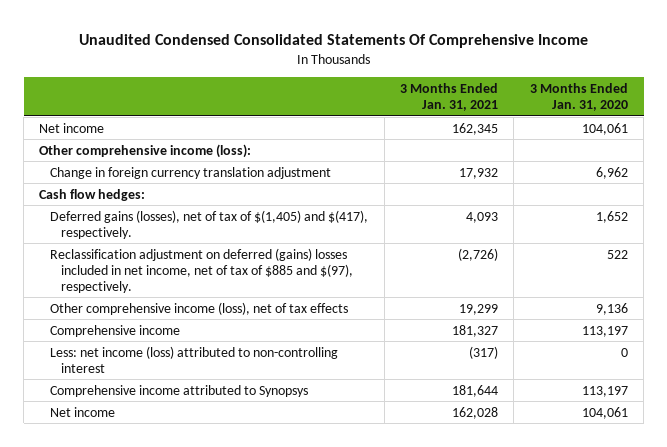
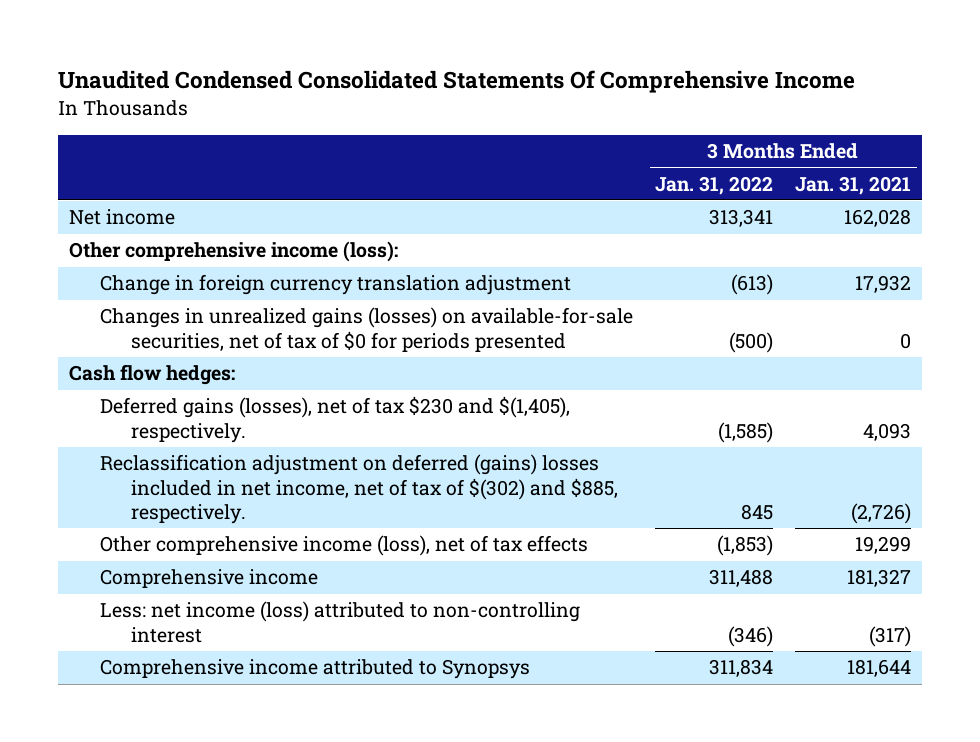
- | 3 Months Ended Jan. 31, 2021 | 3 Months Ended Jan. 31, 2020
+ | 3 Months Ended Jan. 31, 2022 | 3 Months Ended Jan. 31, 2021
- Net income | 162,345 | 104,061
moved up: Net income | 313,341 | 162,028
+ Changes in unrealized gains (losses) on available-for-sale securities, net of tax of $0 for periods presented | (500) | 0
- Deferred gains (losses), net of tax of $(1,405) and $(417), respectively. | 4,093 | 1,652
- Reclassification adjustment on deferred (gains) losses included in net income, net of tax of $885 and $(97), respectively. | (2,726) | 522
+ Deferred gains (losses), net of tax $230 and $(1,405), respectively. | (1,585) | 4,093
+ Reclassification adjustment on deferred (gains) losses included in net income, net of tax of $(302) and $885, respectively. | 845 | (2,726)

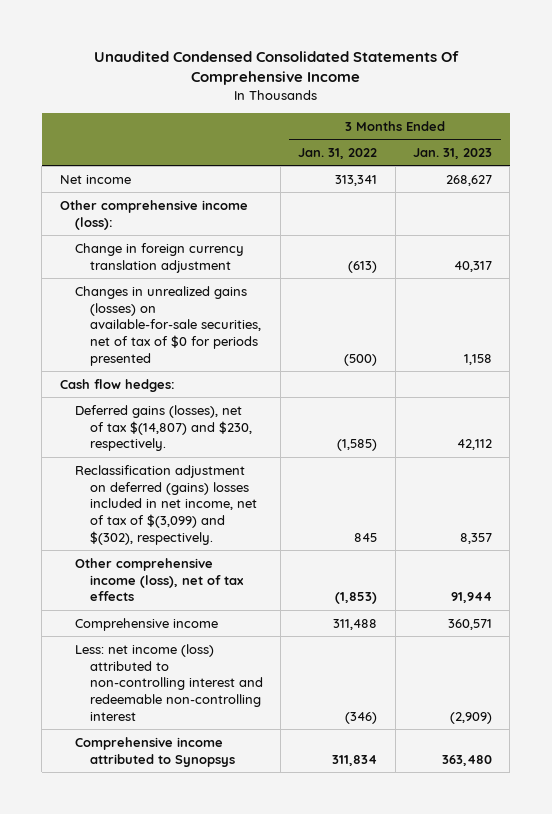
- | 3 Months Ended Jan. 31, 2022 | 3 Months Ended Jan. 31, 2021
+ | 3 Months Ended Jan. 31, 2022 | 3 Months Ended Jan. 31, 2023
- Deferred gains (losses), net of tax $230 and $(1,405), respectively. | (1,585) | 4,093
- Reclassification adjustment on deferred (gains) losses included in net income, net of tax of $(302) and $885, respectively. | 845 | (2,726)
+ Deferred gains (losses), net of tax $(14,807) and $230, respectively. | (1,585) | 42,112
+ Reclassification adjustment on deferred (gains) losses included in net income, net of tax of $(3,099) and $(302), respectively. | 845 | 8,357
- Less: net income (loss) attributed to non-controlling interest | (346) | (317)
+ Less: net income (loss) attributed to non-controlling interest and redeemable non-controlling interest | (346) | (2,909)

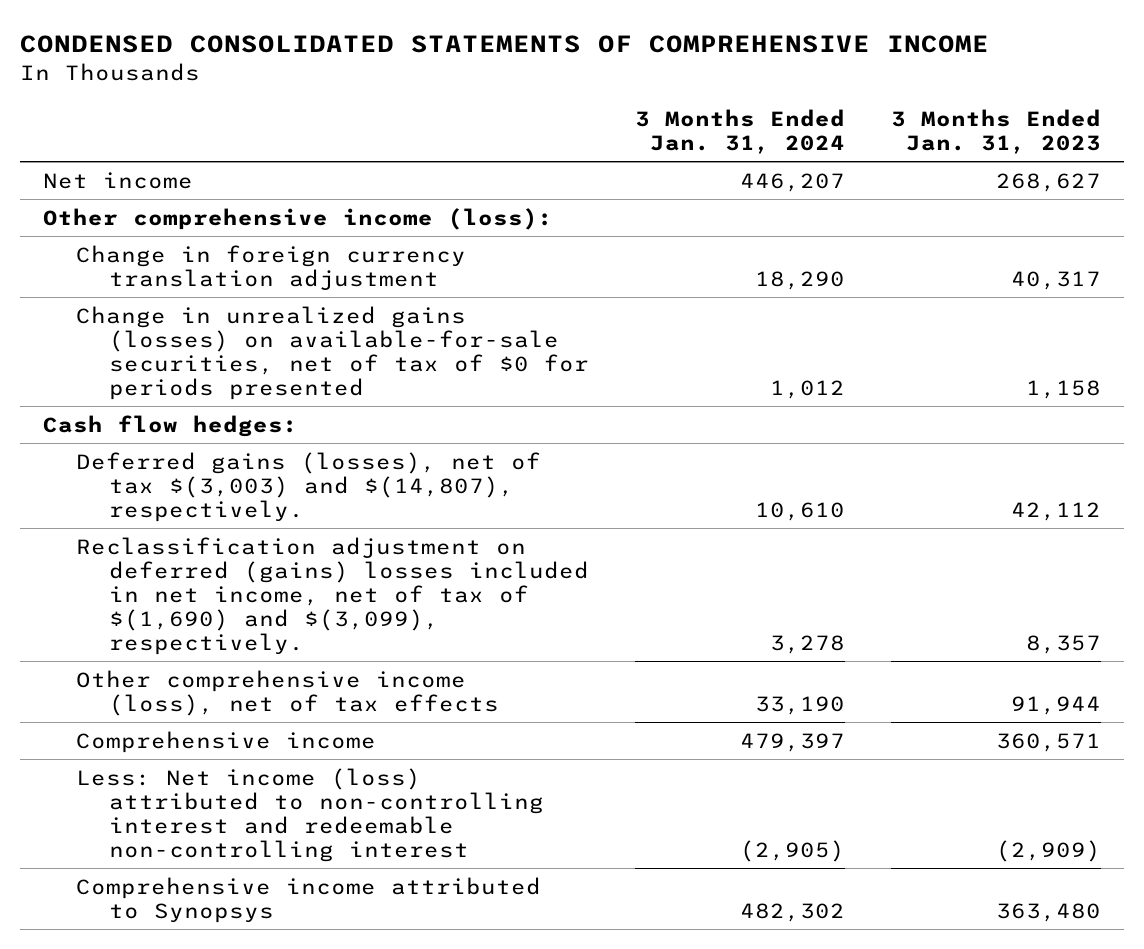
- Unaudited Condensed Consolidated Statements Of Comprehensive Income
+ CONDENSED CONSOLIDATED STATEMENTS OF COMPREHENSIVE INCOME
- | 3 Months Ended Jan. 31, 2022 | 3 Months Ended Jan. 31, 2023
+ | 3 Months Ended Jan. 31, 2024 | 3 Months Ended Jan. 31, 2023
- Changes in unrealized gains (losses) on available-for-sale securities, net of tax of $0 for periods presented | (500) | 1,158
+ Change in unrealized gains (losses) on available-for-sale securities, net of tax of $0 for periods presented | 1,012 | 1,158
- Deferred gains (losses), net of tax $(14,807) and $230, respectively. | (1,585) | 42,112
- Reclassification adjustment on deferred (gains) losses included in net income, net of tax of $(3,099) and $(302), respectively. | 845 | 8,357
+ Deferred gains (losses), net of tax $(3,003) and $(14,807), respectively. | 10,610 | 42,112
+ Reclassification adjustment on deferred (gains) losses included in net income, net of tax of $(1,690) and $(3,099), respectively. | 3,278 | 8,357
- Less: net income (loss) attributed to non-controlling interest and redeemable non-controlling interest | (346) | (2,909)
+ Less: Net income (loss) attributed to non-controlling interest and redeemable non-controlling interest | (2,905) | (2,909)

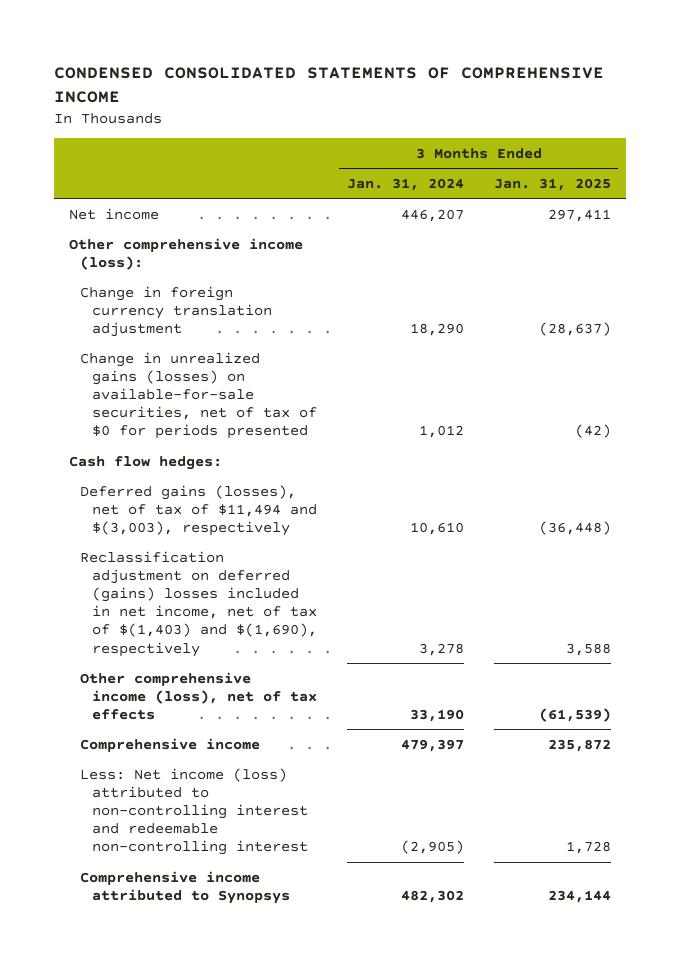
- | 3 Months Ended Jan. 31, 2024 | 3 Months Ended Jan. 31, 2023
+ | 3 Months Ended Jan. 31, 2024 | 3 Months Ended Jan. 31, 2025
- Deferred gains (losses), net of tax $(3,003) and $(14,807), respectively. | 10,610 | 42,112
- Reclassification adjustment on deferred (gains) losses included in net income, net of tax of $(1,690) and $(3,099), respectively. | 3,278 | 8,357
+ Deferred gains (losses), net of tax of $11,494 and $(3,003), respectively | 10,610 | (36,448)
+ Reclassification adjustment on deferred (gains) losses included in net income, net of tax of $(1,403) and $(1,690), respectively | 3,278 | 3,588

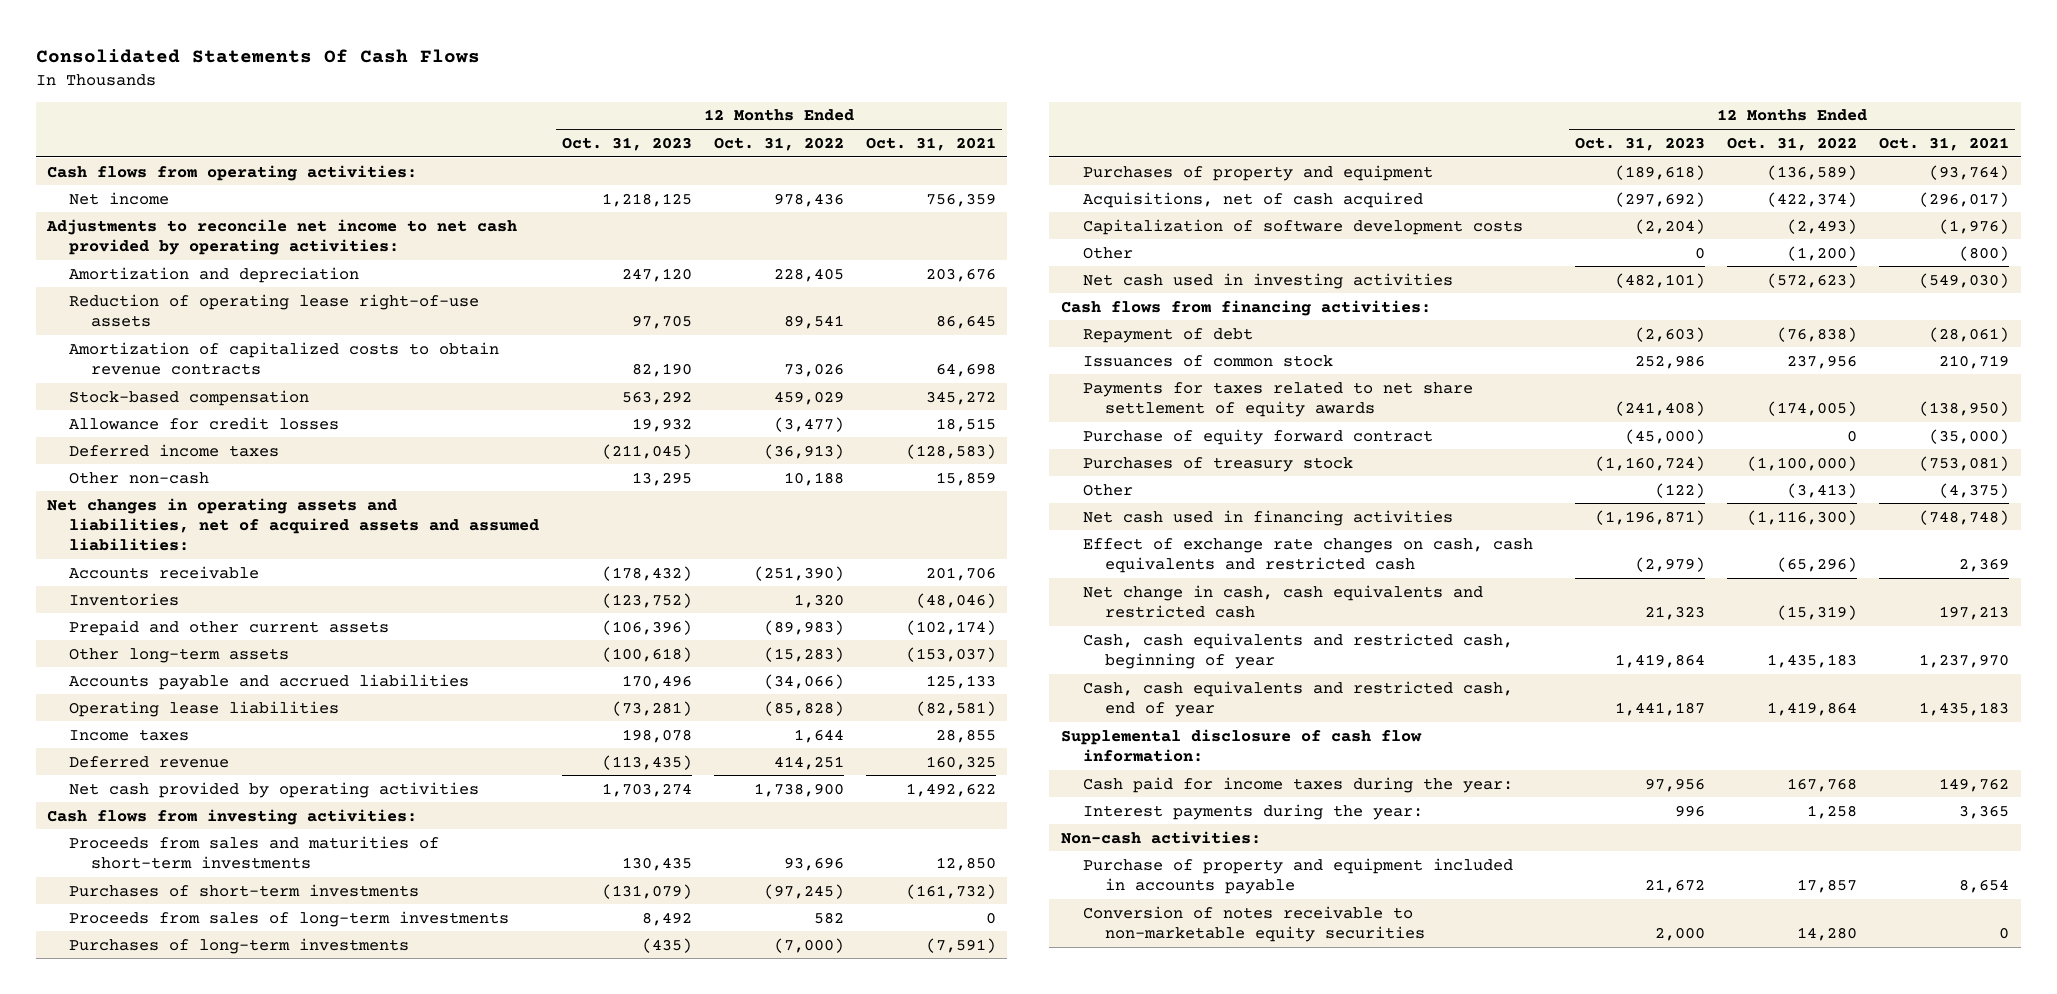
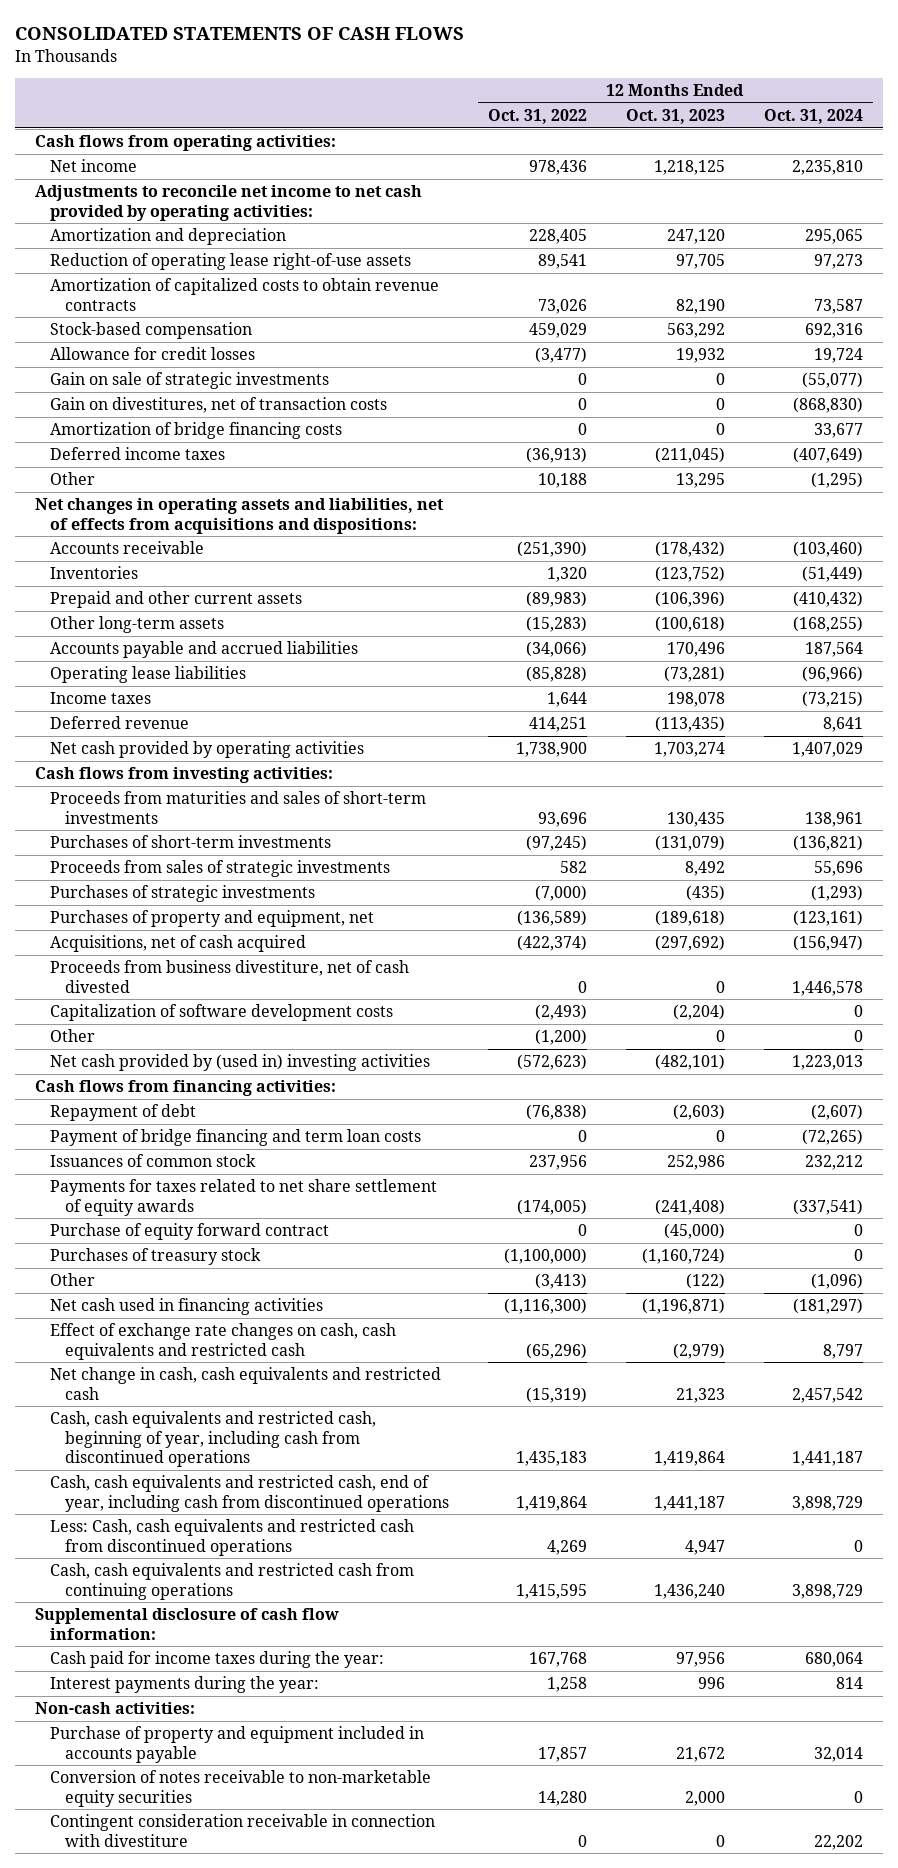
- Consolidated Statements Of Cash Flows
+ CONSOLIDATED STATEMENTS OF CASH FLOWS
- | 12 Months Ended Oct. 31, 2023 | 12 Months Ended Oct. 31, 2022 | 12 Months Ended Oct. 31, 2021
+ | 12 Months Ended Oct. 31, 2022 | 12 Months Ended Oct. 31, 2023 | 12 Months Ended Oct. 31, 2024
+ Gain on sale of strategic investments | 0 | 0 | (55,077)
+ Gain on divestitures, net of transaction costs | 0 | 0 | (868,830)
+ Amortization of bridge financing costs | 0 | 0 | 33,677
- Other non-cash | 13,295 | 10,188 | 15,859
- Net changes in operating assets and liabilities, net of acquired assets and assumed liabilities:
+ Other | 10,188 | 13,295 | (1,295)
+ Net changes in operating assets and liabilities, net of effects from acquisitions and dispositions:
- Proceeds from sales and maturities of short-term investments | 130,435 | 93,696 | 12,850
+ Proceeds from maturities and sales of short-term investments | 93,696 | 130,435 | 138,961
- Proceeds from sales of long-term investments | 8,492 | 582 | 0
- Purchases of long-term investments | (435) | (7,000) | (7,591)
- Purchases of property and equipment | (189,618) | (136,589) | (93,764)
+ Proceeds from sales of strategic investments | 582 | 8,492 | 55,696
+ Purchases of strategic investments | (7,000) | (435) | (1,293)
+ Purchases of property and equipment, net | (136,589) | (189,618) | (123,161)
+ Proceeds from business divestiture, net of cash divested | 0 | 0 | 1,446,578
- Net cash used in investing activities | (482,101) | (572,623) | (549,030)
+ Net cash provided by (used in) investing activities | (572,623) | (482,101) | 1,223,013
+ Payment of bridge financing and term loan costs | 0 | 0 | (72,265)
- Cash, cash equivalents and restricted cash, beginning of year | 1,419,864 | 1,435,183 | 1,237,970
- Cash, cash equivalents and restricted cash, end of year | 1,441,187 | 1,419,864 | 1,435,183
+ Cash, cash equivalents and restricted cash, beginning of year, including cash from discontinued operations | 1,435,183 | 1,419,864 | 1,441,187
+ Cash, cash equivalents and restricted cash, end of year, including cash from discontinued operations | 1,419,864 | 1,441,187 | 3,898,729
+ Less: Cash, cash equivalents and restricted cash from discontinued operations | 4,269 | 4,947 | 0
+ Cash, cash equivalents and restricted cash from continuing operations | 1,415,595 | 1,436,240 | 3,898,729
+ Contingent consideration receivable in connection with divestiture | 0 | 0 | 22,202

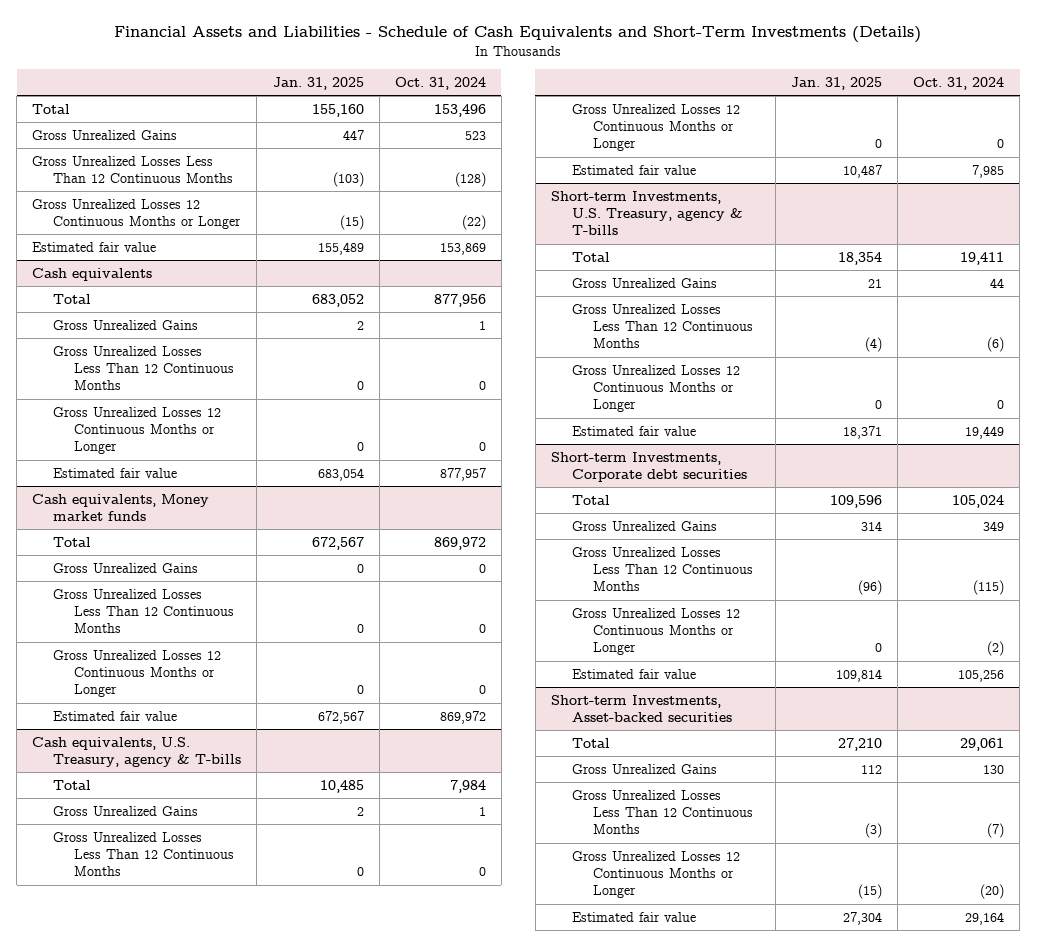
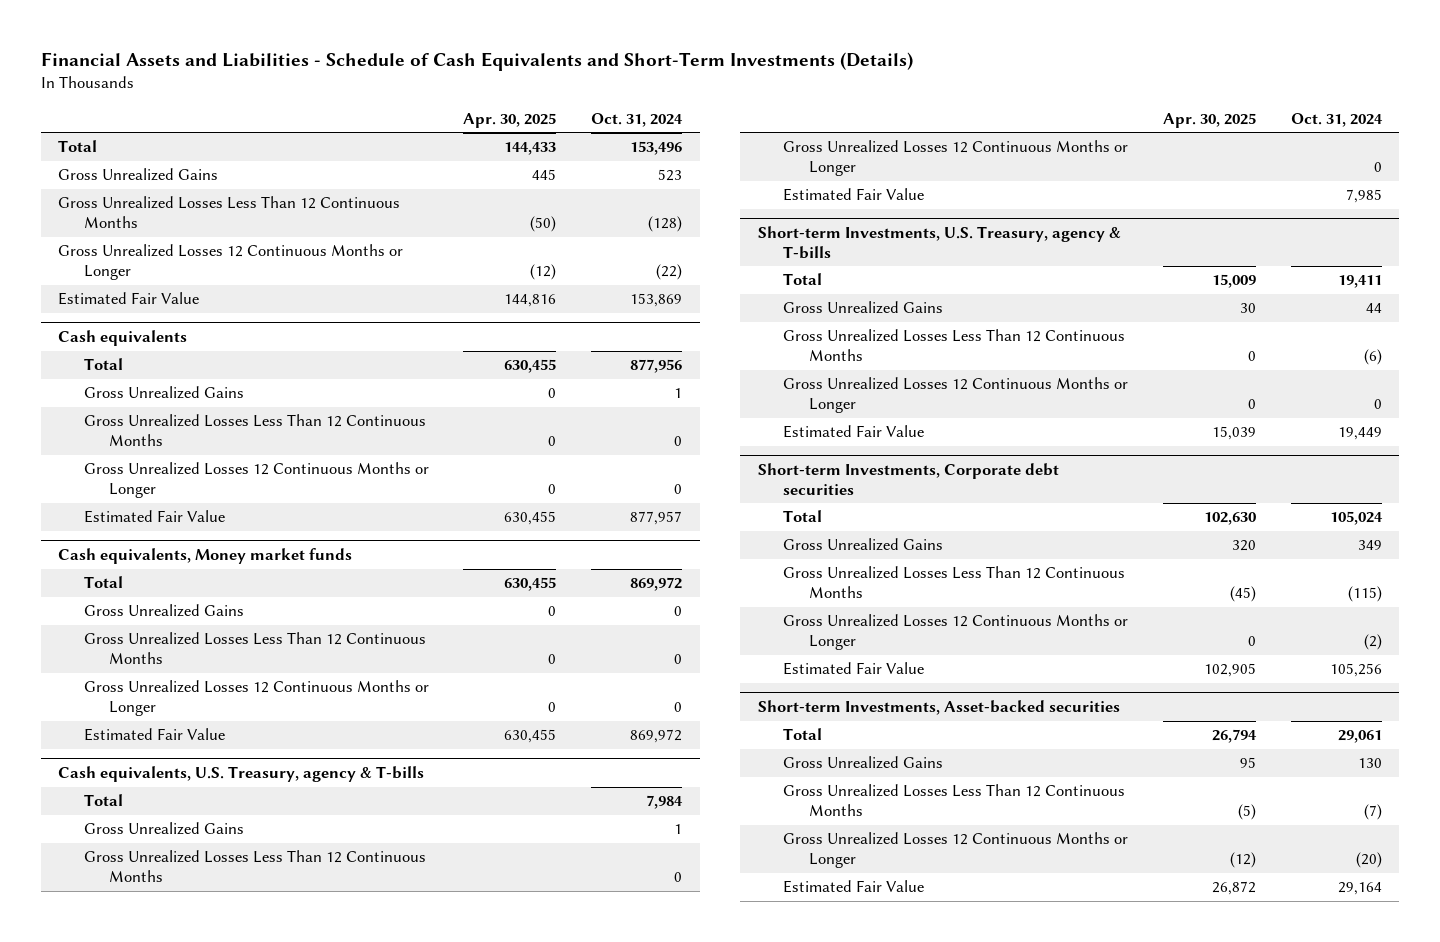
- | Jan. 31, 2025 | Oct. 31, 2024
+ | Apr. 30, 2025 | Oct. 31, 2024
- Estimated fair value | 155,489 | 153,869
+ Estimated Fair Value | 144,816 | 153,869
@ Cash equivalents
- Estimated fair value | 683,054 | 877,957
+ Estimated Fair Value | 630,455 | 877,957
@ Cash equivalents, Money market funds
- Estimated fair value | 672,567 | 869,972
+ Estimated Fair Value | 630,455 | 869,972
@ Cash equivalents, U.S. Treasury, agency & T-bills
- Estimated fair value | 10,487 | 7,985
+ Estimated Fair Value | | 7,985
@ Short-term Investments, U.S. Treasury, agency & T-bills
- Estimated fair value | 18,371 | 19,449
+ Estimated Fair Value | 15,039 | 19,449
@ Short-term Investments, Corporate debt securities
- Estimated fair value | 109,814 | 105,256
+ Estimated Fair Value | 102,905 | 105,256
@ Short-term Investments, Asset-backed securities
- Estimated fair value | 27,304 | 29,164
+ Estimated Fair Value | 26,872 | 29,164

